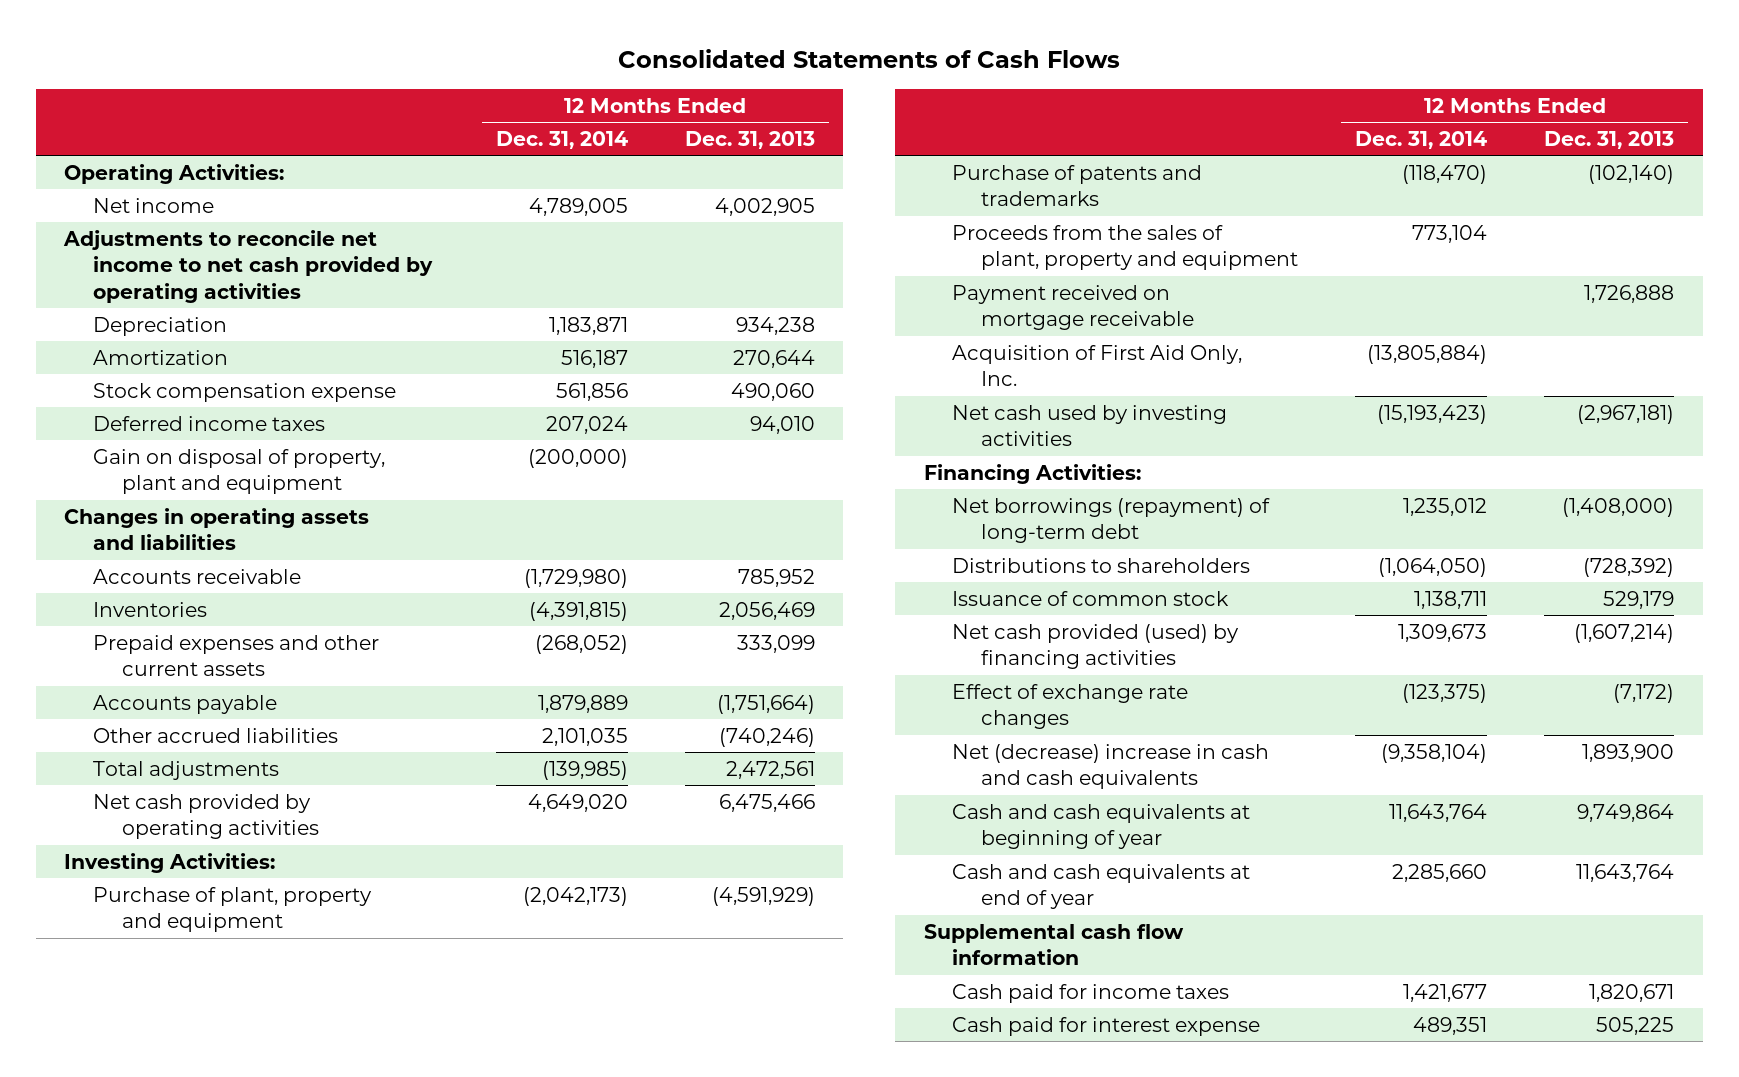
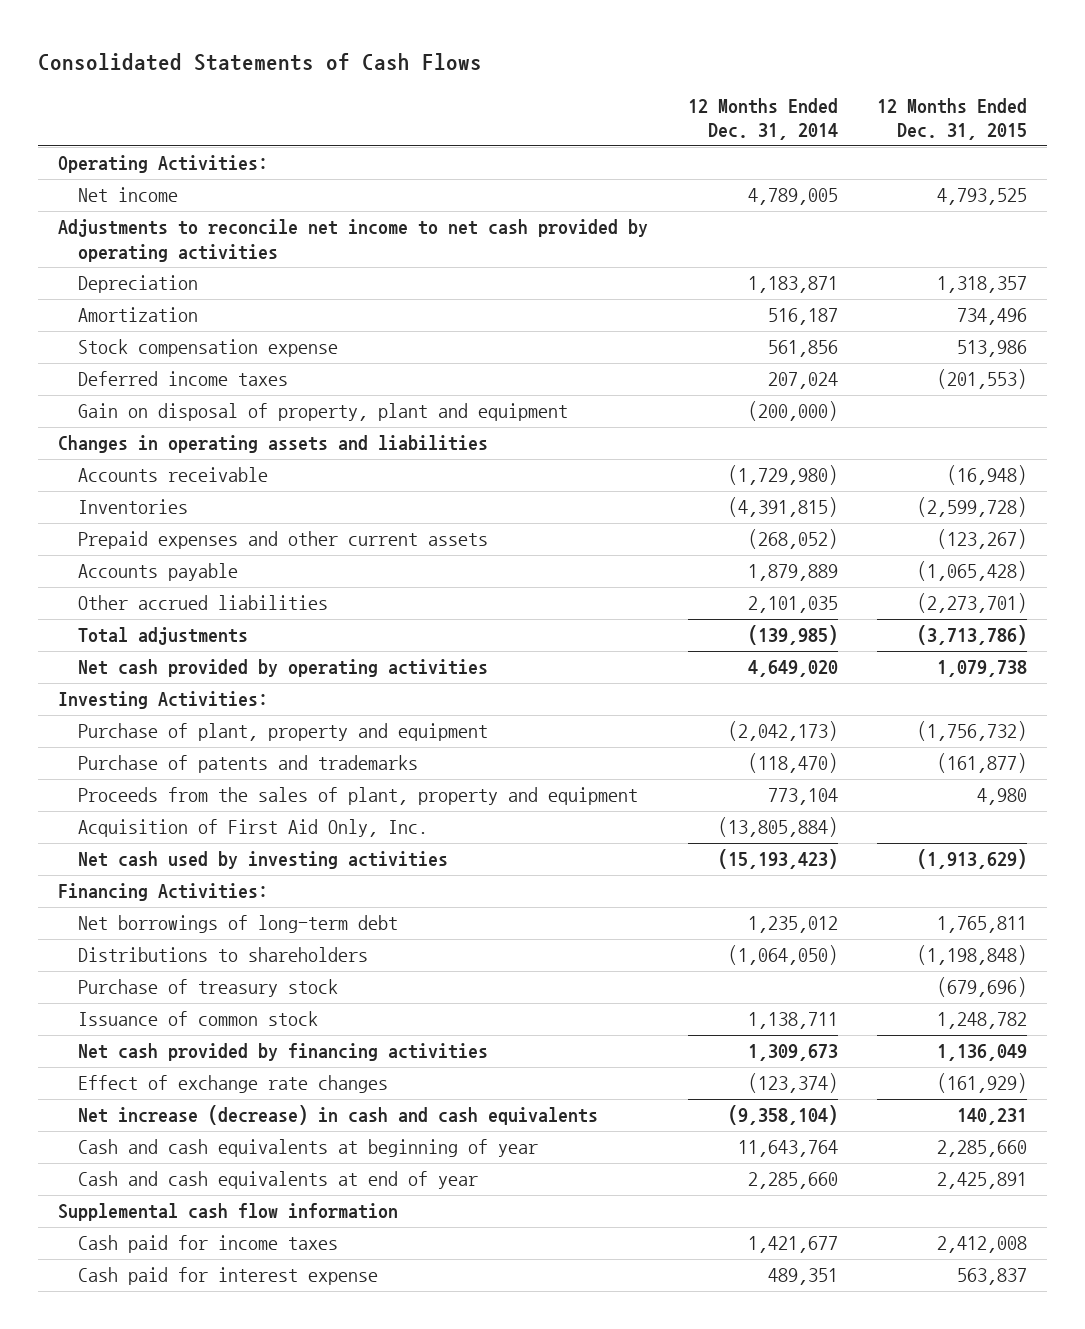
- | 12 Months Ended Dec. 31, 2014 | 12 Months Ended Dec. 31, 2013
+ | 12 Months Ended Dec. 31, 2014 | 12 Months Ended Dec. 31, 2015
- Payment received on mortgage receivable | | 1,726,888
- Net borrowings (repayment) of long-term debt | 1,235,012 | (1,408,000)
+ Net borrowings of long-term debt | 1,235,012 | 1,765,811
+ Purchase of treasury stock | | (679,696)
- Net cash provided (used) by financing activities | 1,309,673 | (1,607,214)
- Effect of exchange rate changes | (123,375) | (7,172)
- Net (decrease) increase in cash and cash equivalents | (9,358,104) | 1,893,900
+ Net cash provided by financing activities | 1,309,673 | 1,136,049
+ Effect of exchange rate changes | (123,374) | (161,929)
+ Net increase (decrease) in cash and cash equivalents | (9,358,104) | 140,231

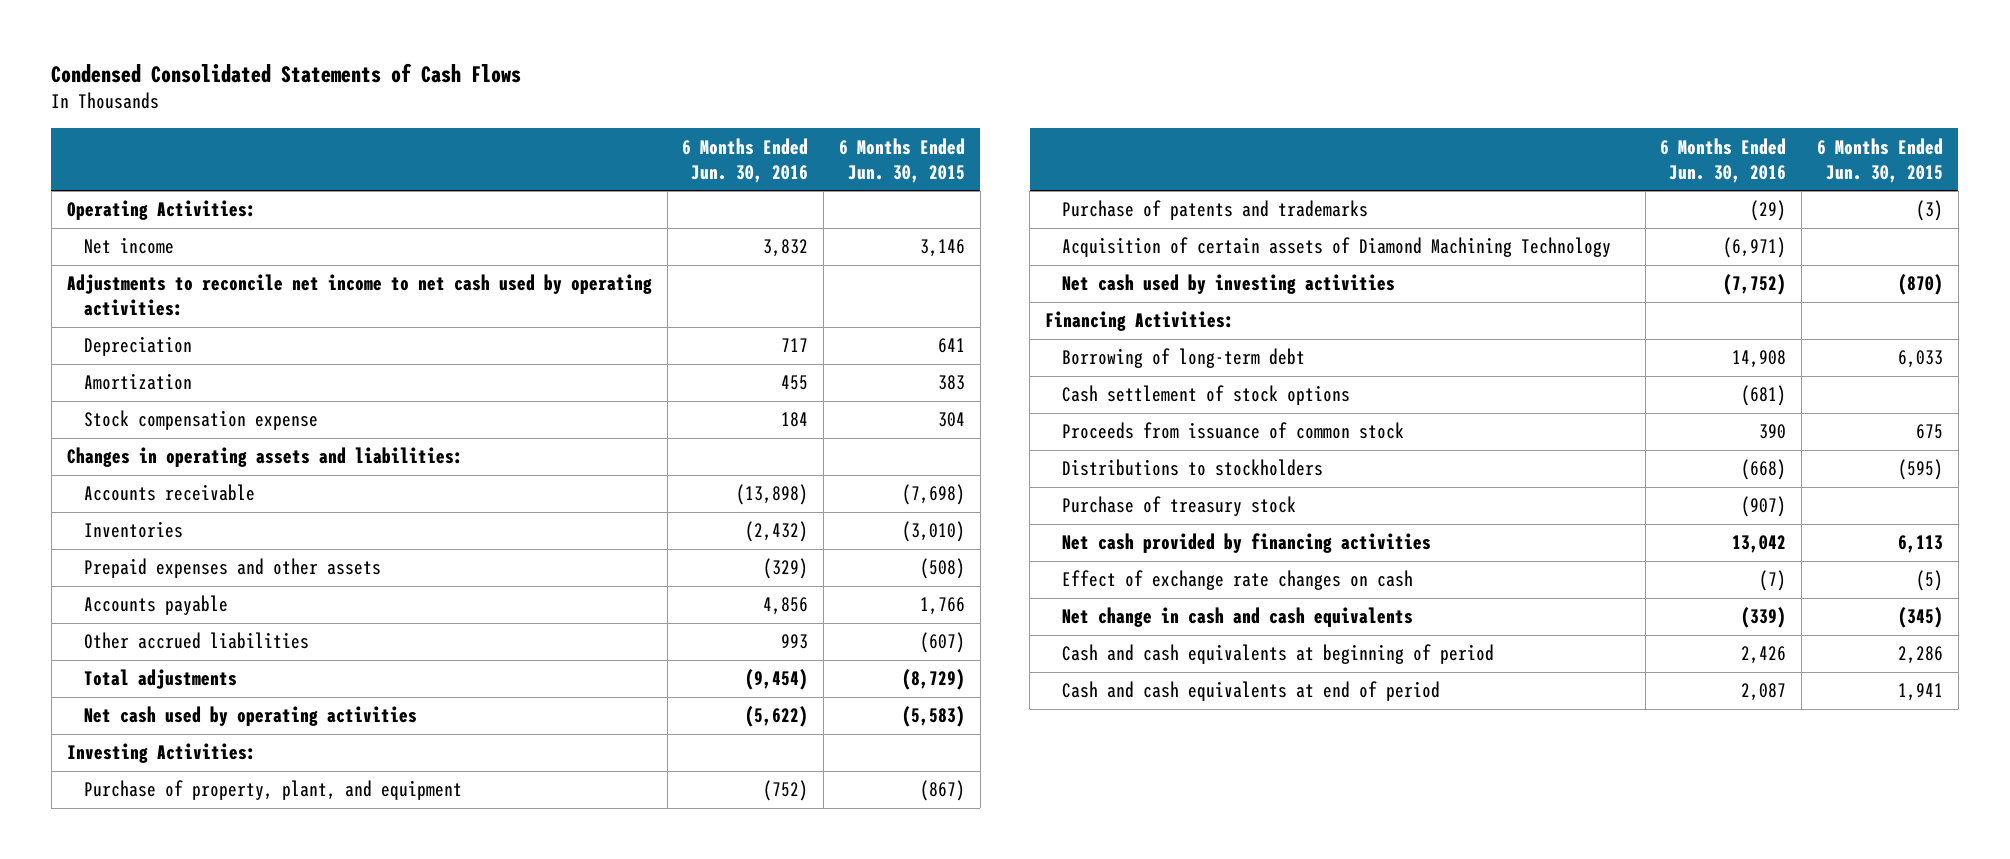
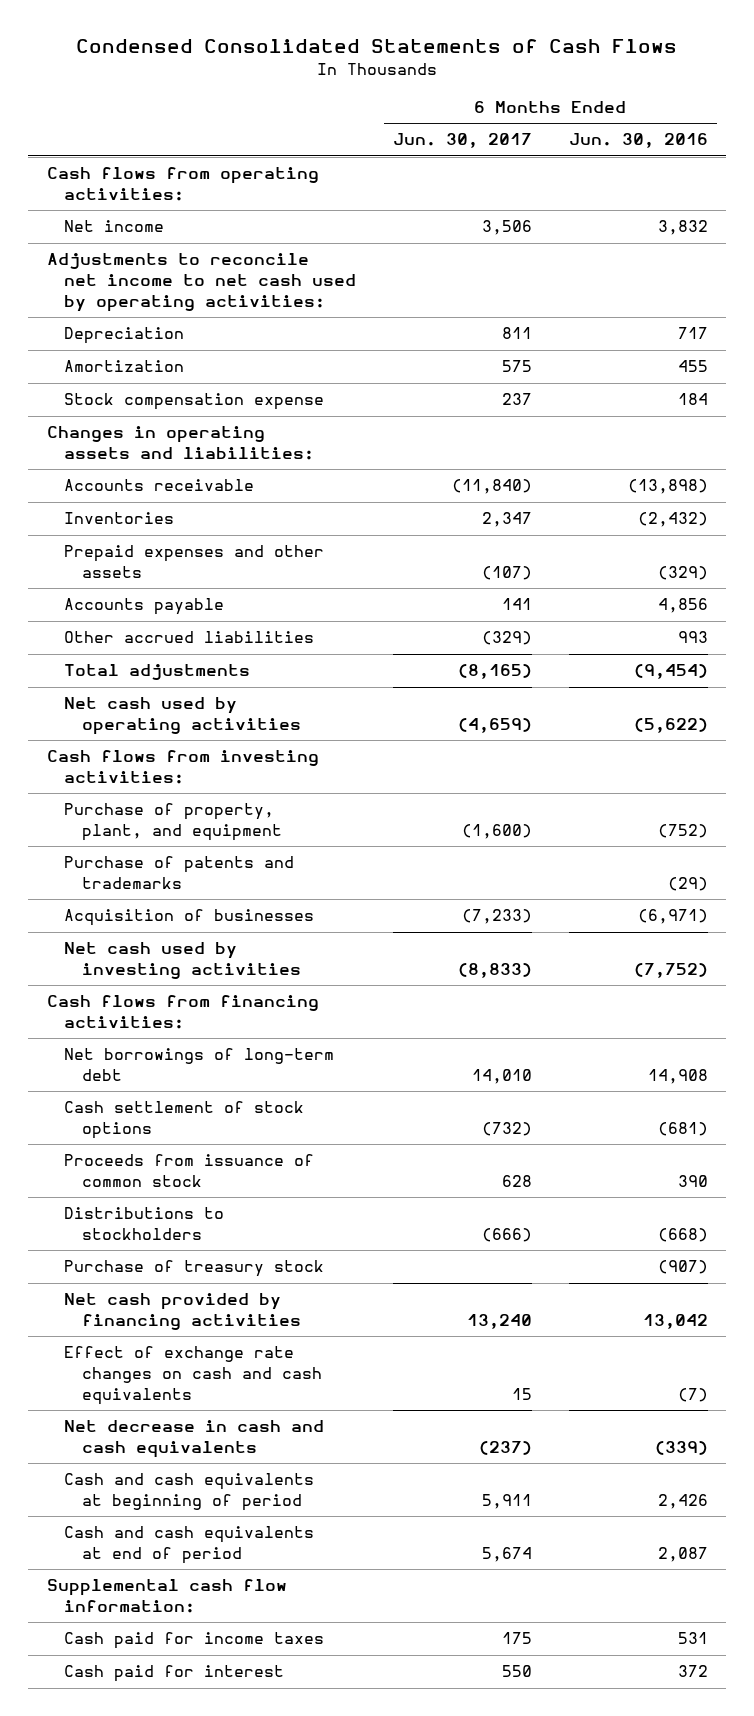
- | 6 Months Ended Jun. 30, 2016 | 6 Months Ended Jun. 30, 2015
+ | 6 Months Ended Jun. 30, 2017 | 6 Months Ended Jun. 30, 2016
- Operating Activities:
+ Cash flows from operating activities:
- Investing Activities:
+ Cash flows from investing activities:
- Acquisition of certain assets of Diamond Machining Technology | (6,971) |
+ Acquisition of businesses | (7,233) | (6,971)
- Financing Activities:
- Borrowing of long-term debt | 14,908 | 6,033
+ Cash flows from financing activities:
+ Net borrowings of long-term debt | 14,010 | 14,908
- Effect of exchange rate changes on cash | (7) | (5)
- Net change in cash and cash equivalents | (339) | (345)
+ Effect of exchange rate changes on cash and cash equivalents | 15 | (7)
+ Net decrease in cash and cash equivalents | (237) | (339)
+ Supplemental cash flow information:
+ Cash paid for income taxes | 175 | 531
+ Cash paid for interest | 550 | 372

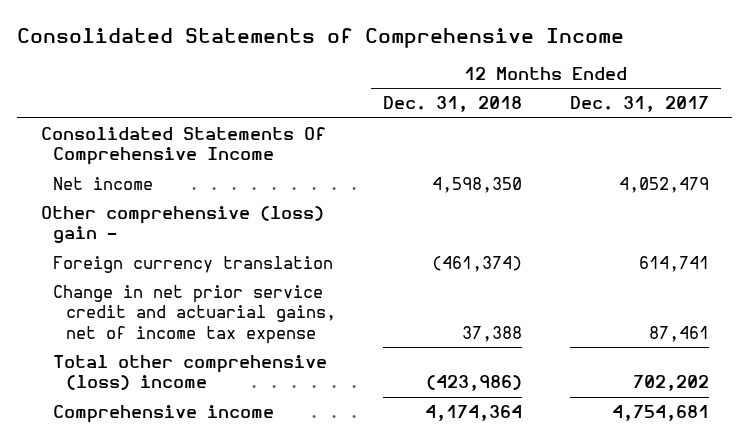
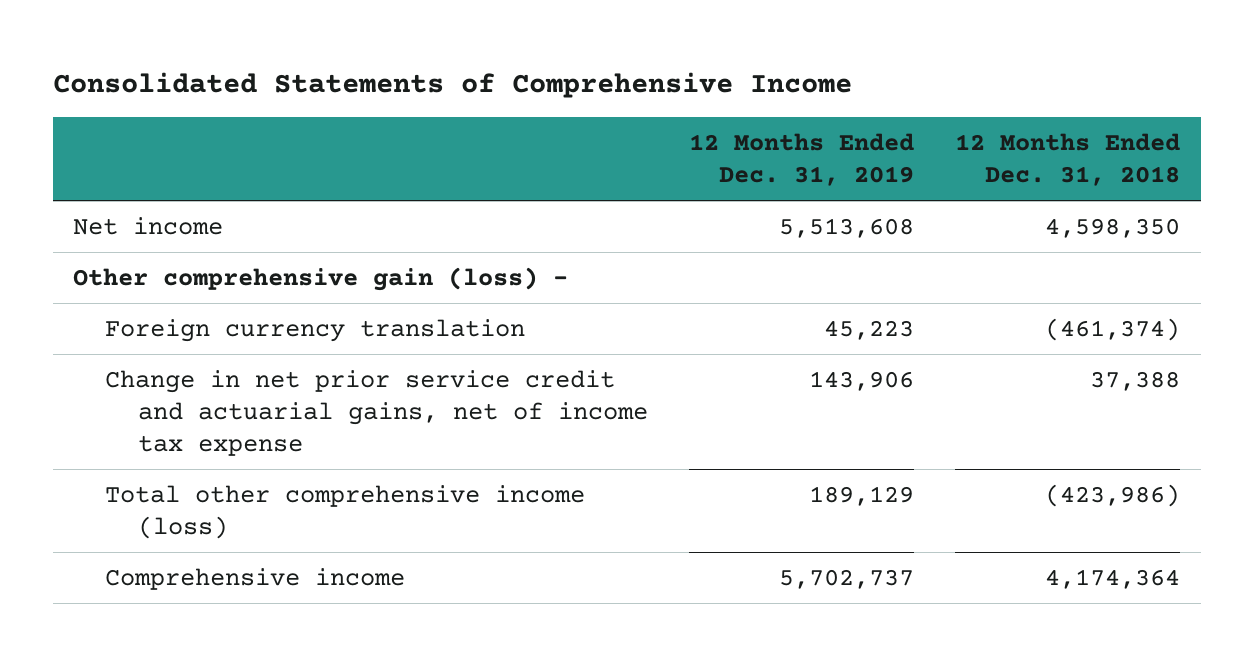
- | 12 Months Ended Dec. 31, 2018 | 12 Months Ended Dec. 31, 2017
+ | 12 Months Ended Dec. 31, 2019 | 12 Months Ended Dec. 31, 2018
- Consolidated Statements Of Comprehensive Income
- Other comprehensive (loss) gain -
+ Other comprehensive gain (loss) -
- Total other comprehensive (loss) income | (423,986) | 702,202
+ Total other comprehensive income (loss) | 189,129 | (423,986)

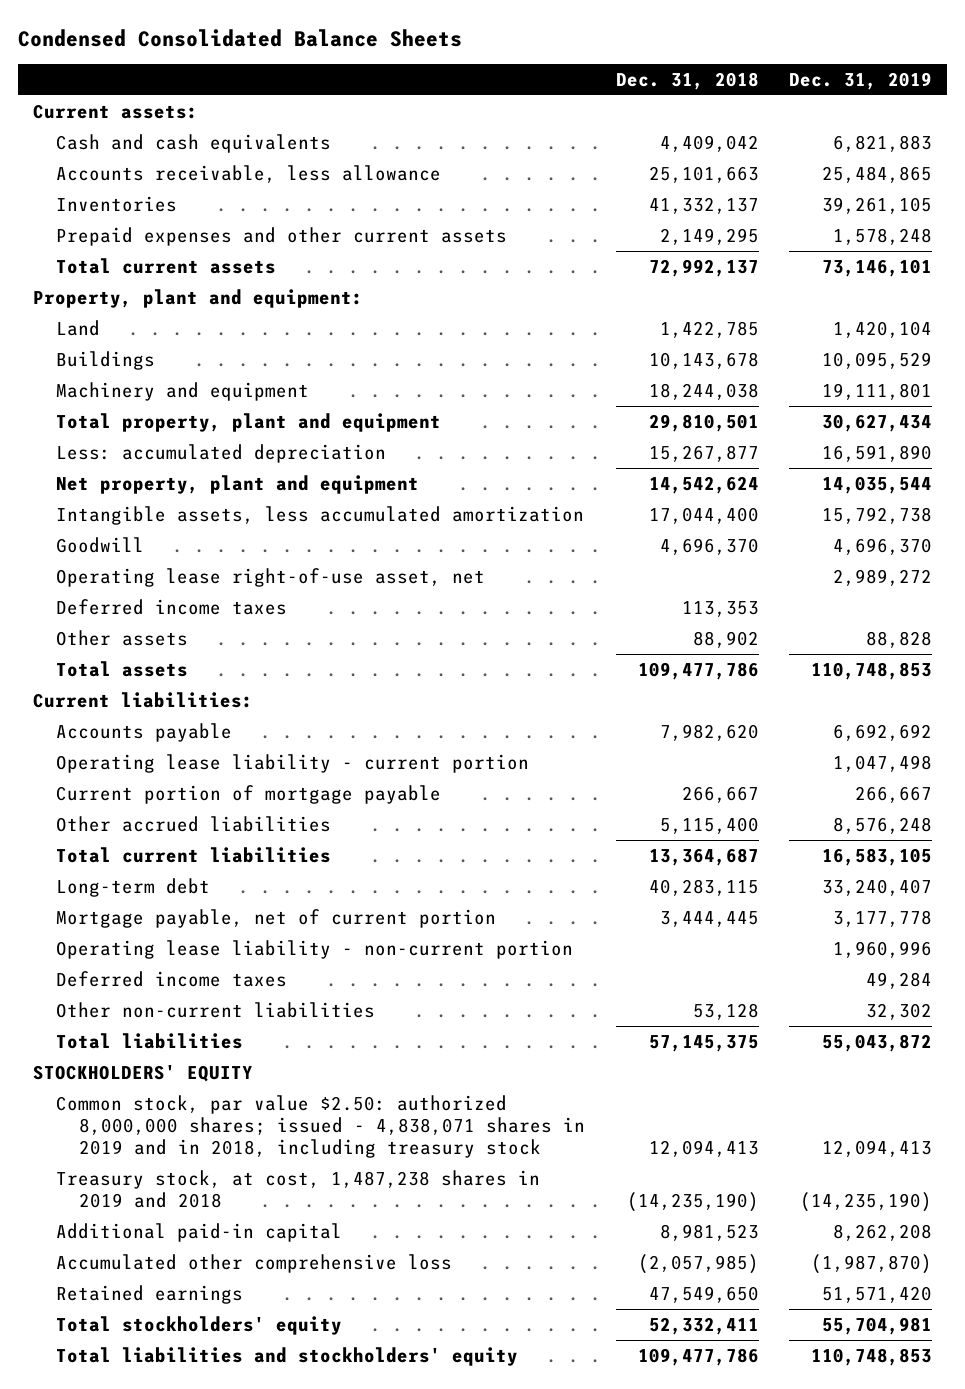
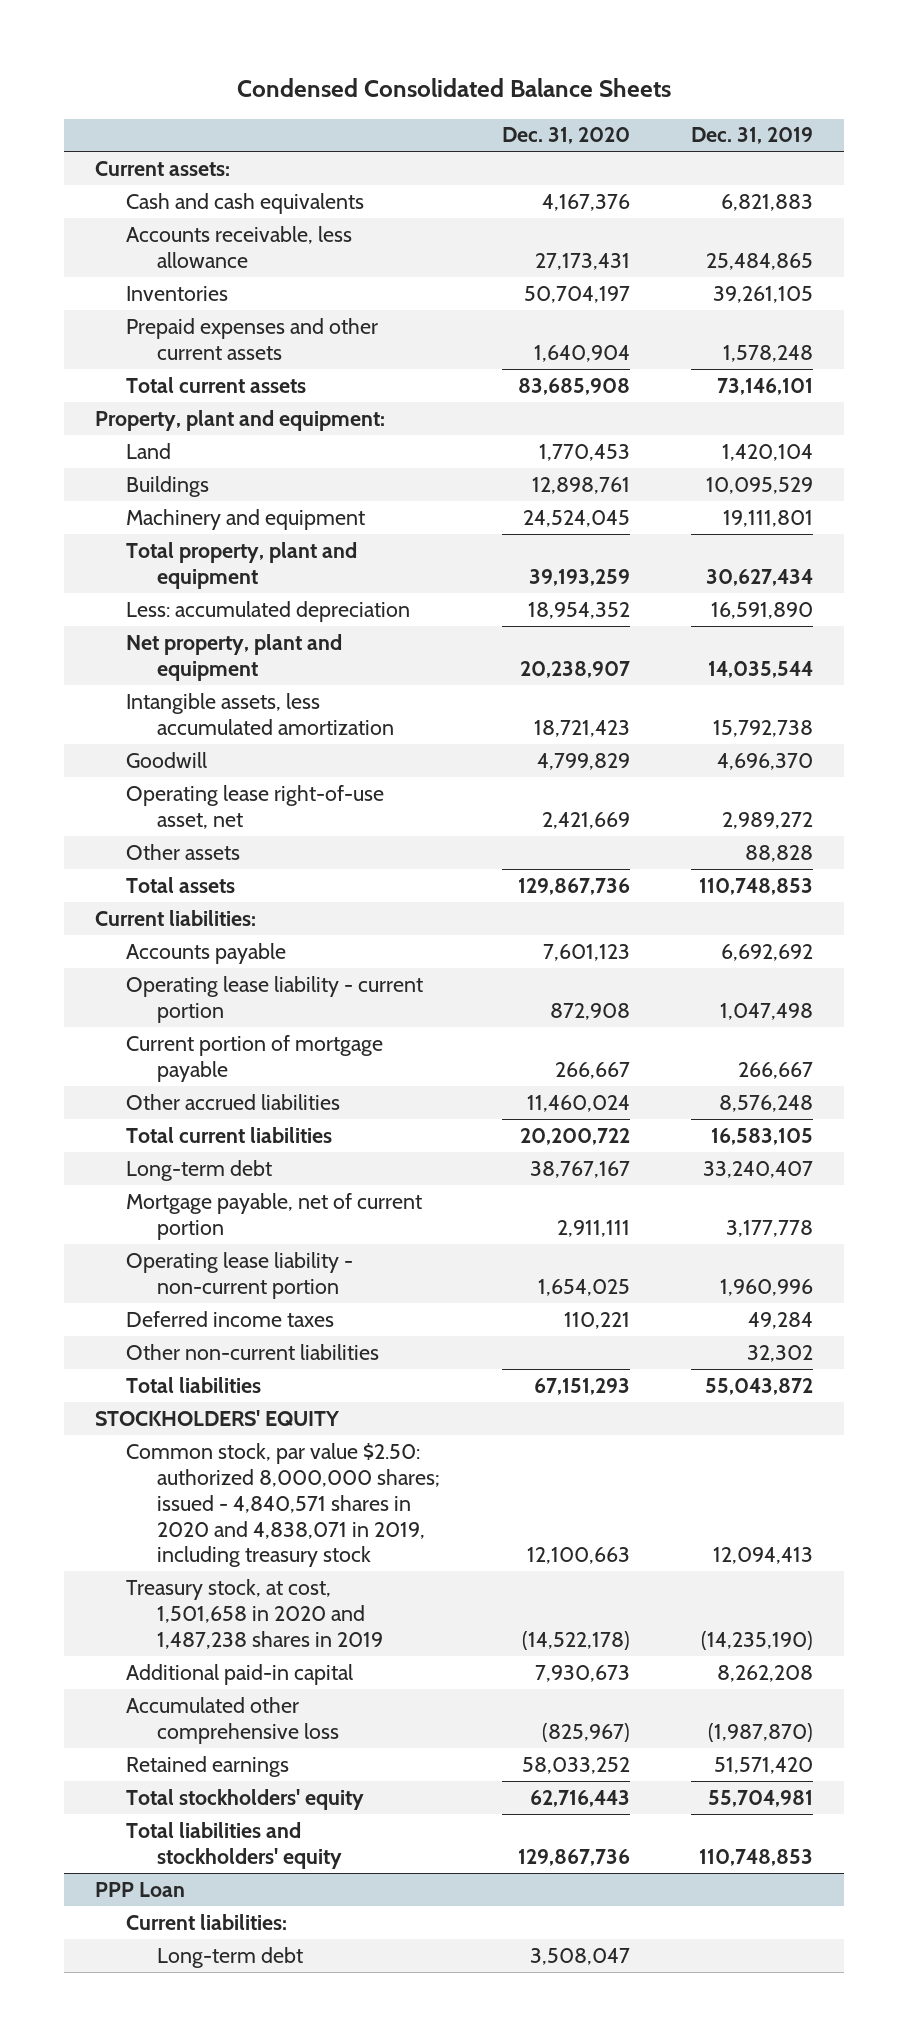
- | Dec. 31, 2018 | Dec. 31, 2019
+ | Dec. 31, 2020 | Dec. 31, 2019
- Deferred income taxes | 113,353 |
- Common stock, par value $2.50: authorized 8,000,000 shares; issued - 4,838,071 shares in 2019 and in 2018, including treasury stock | 12,094,413 | 12,094,413
- Treasury stock, at cost, 1,487,238 shares in 2019 and 2018 | (14,235,190) | (14,235,190)
+ Common stock, par value $2.50: authorized 8,000,000 shares; issued - 4,840,571 shares in 2020 and 4,838,071 in 2019, including treasury stock | 12,100,663 | 12,094,413
+ Treasury stock, at cost, 1,501,658 in 2020 and 1,487,238 shares in 2019 | (14,522,178) | (14,235,190)
+ PPP Loan
+ Current liabilities:
+ Long-term debt | 3,508,047 |

